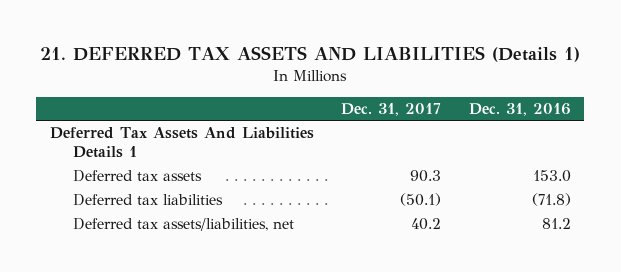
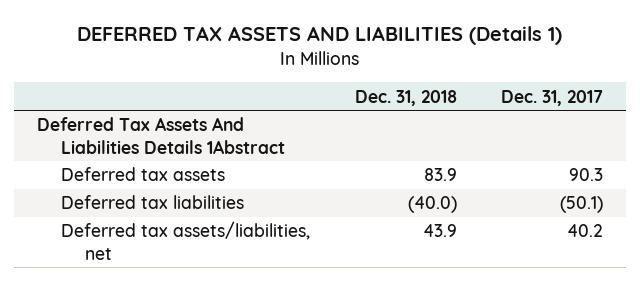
- 21. DEFERRED TAX ASSETS AND LIABILITIES (Details 1)
+ DEFERRED TAX ASSETS AND LIABILITIES (Details 1)
- | Dec. 31, 2017 | Dec. 31, 2016
+ | Dec. 31, 2018 | Dec. 31, 2017
- Deferred Tax Assets And Liabilities Details 1
+ Deferred Tax Assets And Liabilities Details 1Abstract

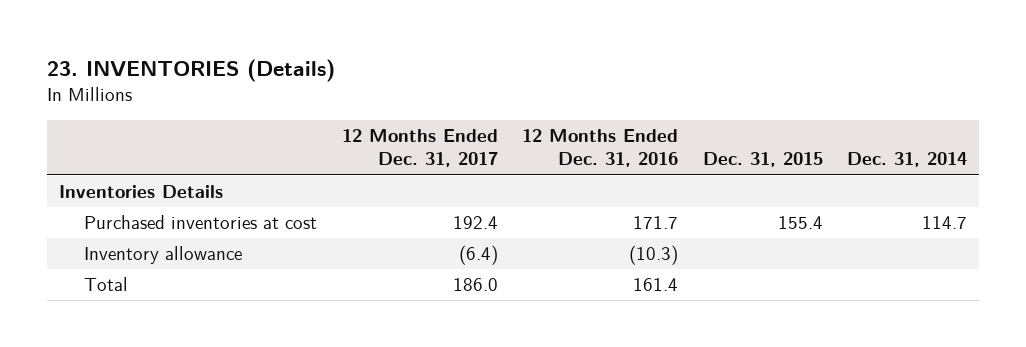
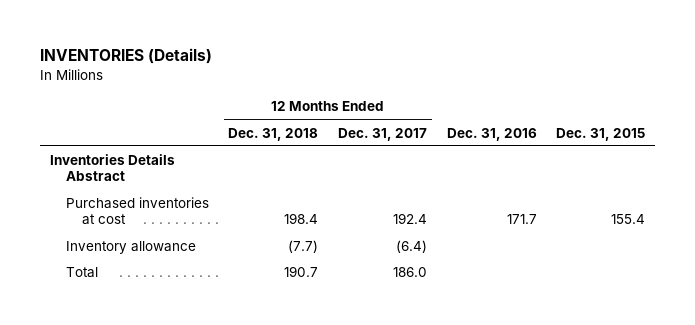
- 23. INVENTORIES (Details)
+ INVENTORIES (Details)
- | 12 Months Ended Dec. 31, 2017 | 12 Months Ended Dec. 31, 2016 | Dec. 31, 2015 | Dec. 31, 2014
+ | 12 Months Ended Dec. 31, 2018 | 12 Months Ended Dec. 31, 2017 | Dec. 31, 2016 | Dec. 31, 2015
- Inventories Details
+ Inventories Details Abstract

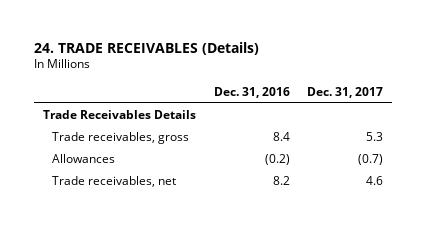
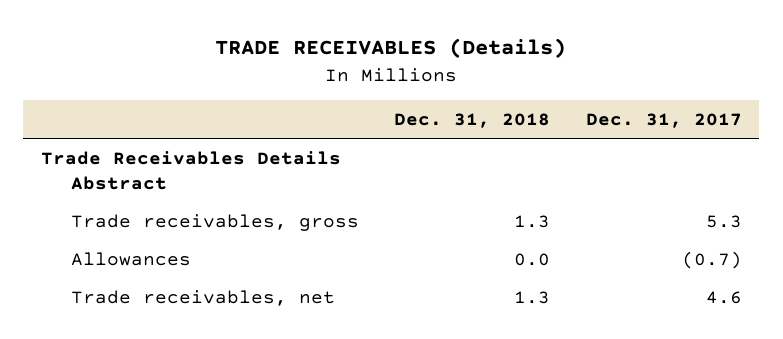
- 24. TRADE RECEIVABLES (Details)
+ TRADE RECEIVABLES (Details)
- | Dec. 31, 2016 | Dec. 31, 2017
+ | Dec. 31, 2018 | Dec. 31, 2017
- Trade Receivables Details
+ Trade Receivables Details Abstract

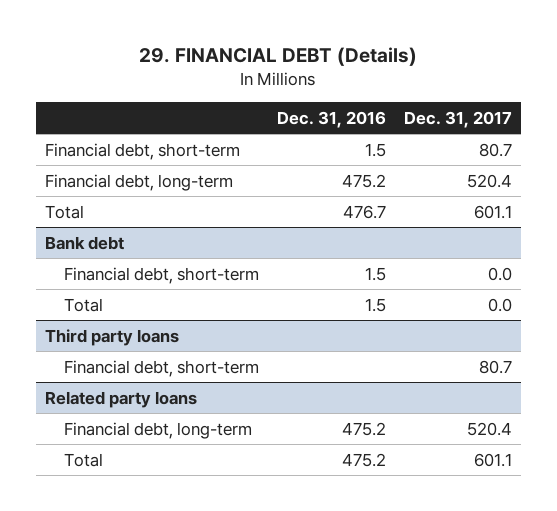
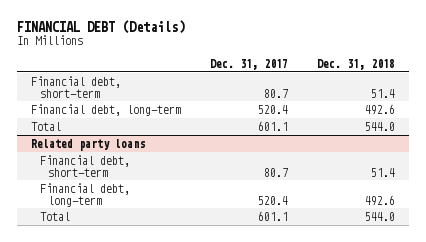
- 29. FINANCIAL DEBT (Details)
+ FINANCIAL DEBT (Details)
- | Dec. 31, 2016 | Dec. 31, 2017
+ | Dec. 31, 2017 | Dec. 31, 2018
- Bank debt
- Financial debt, short-term | 1.5 | 0.0
- Total | 1.5 | 0.0
- Third party loans
- Financial debt, short-term | | 80.7
@ Related party loans
+ Financial debt, short-term | 80.7 | 51.4

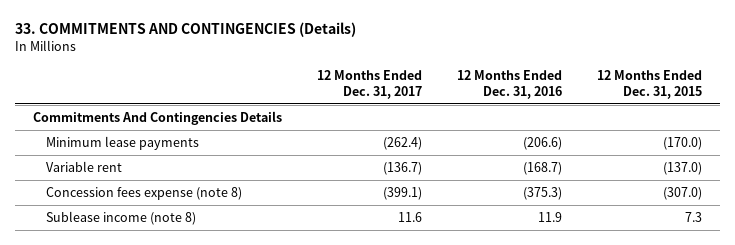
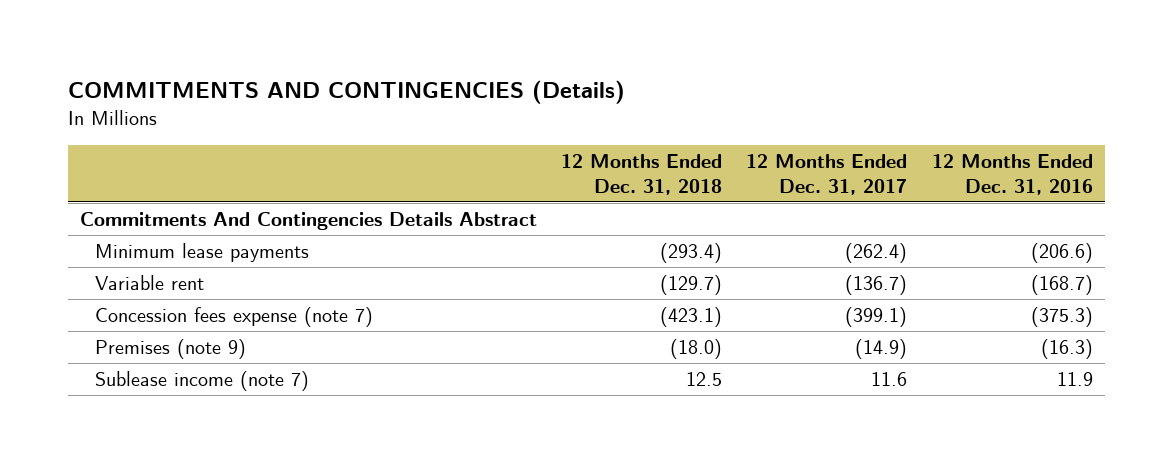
- 33. COMMITMENTS AND CONTINGENCIES (Details)
+ COMMITMENTS AND CONTINGENCIES (Details)
- | 12 Months Ended Dec. 31, 2017 | 12 Months Ended Dec. 31, 2016 | 12 Months Ended Dec. 31, 2015
+ | 12 Months Ended Dec. 31, 2018 | 12 Months Ended Dec. 31, 2017 | 12 Months Ended Dec. 31, 2016
- Commitments And Contingencies Details
+ Commitments And Contingencies Details Abstract
- Concession fees expense (note 8) | (399.1) | (375.3) | (307.0)
- Sublease income (note 8) | 11.6 | 11.9 | 7.3
+ Concession fees expense (note 7) | (423.1) | (399.1) | (375.3)
+ Premises (note 9) | (18.0) | (14.9) | (16.3)
+ Sublease income (note 7) | 12.5 | 11.6 | 11.9

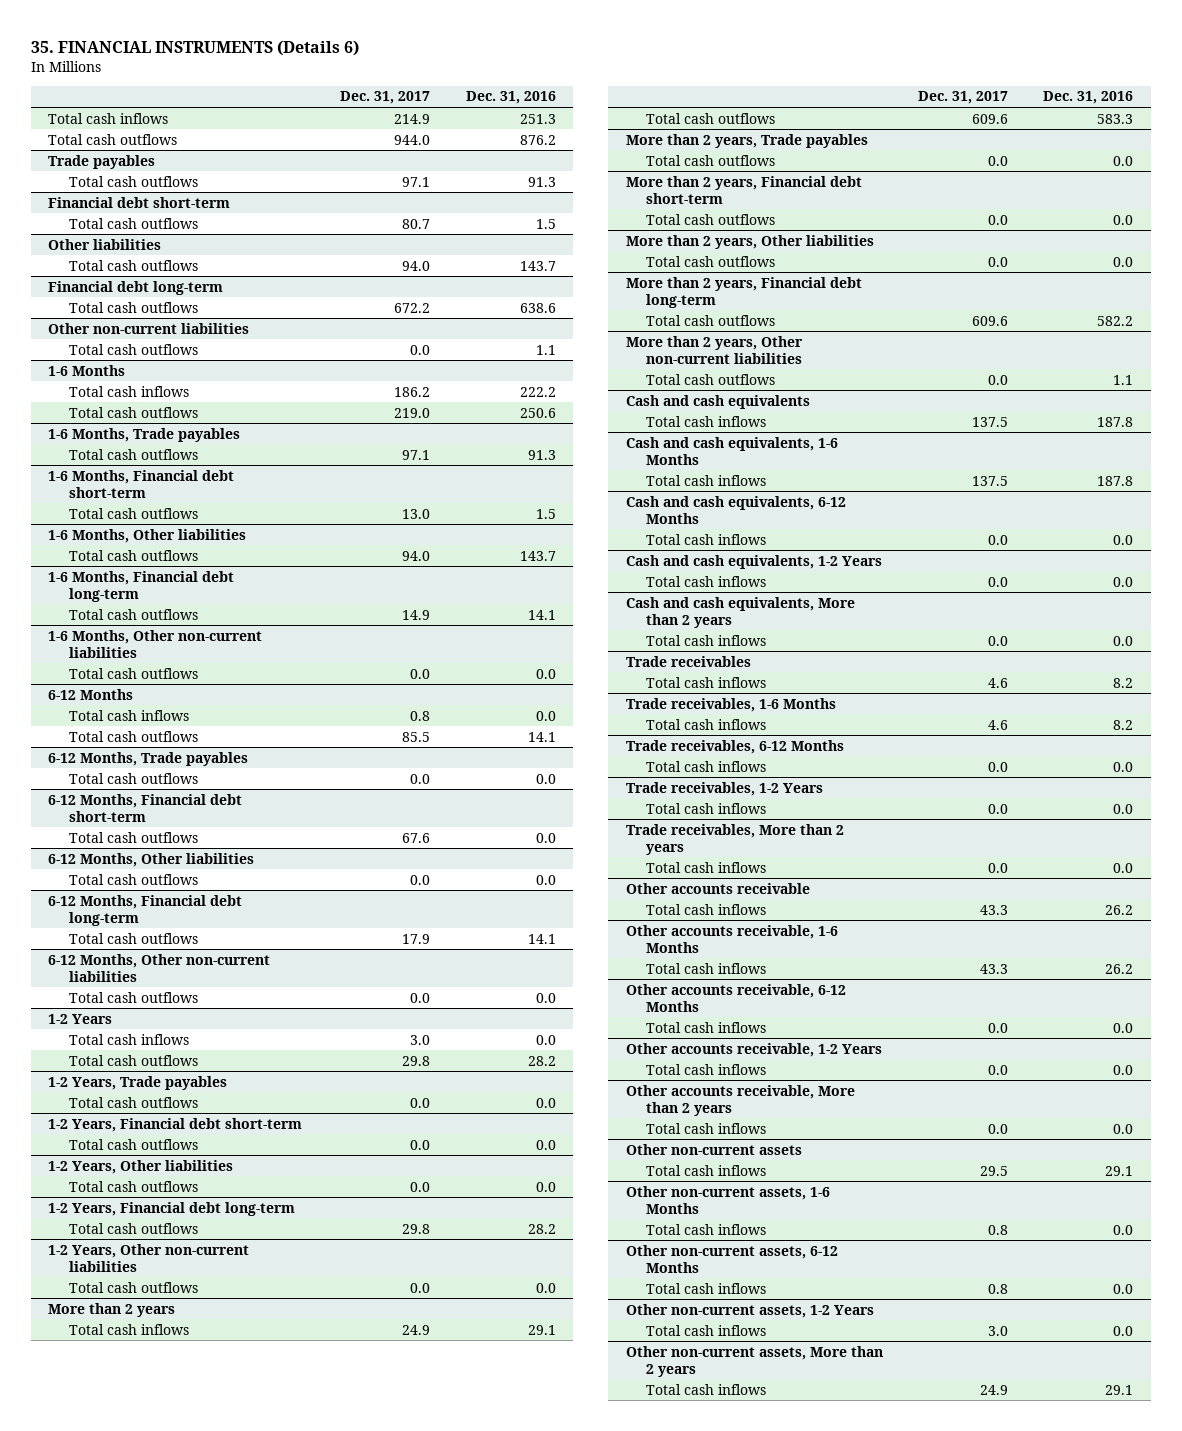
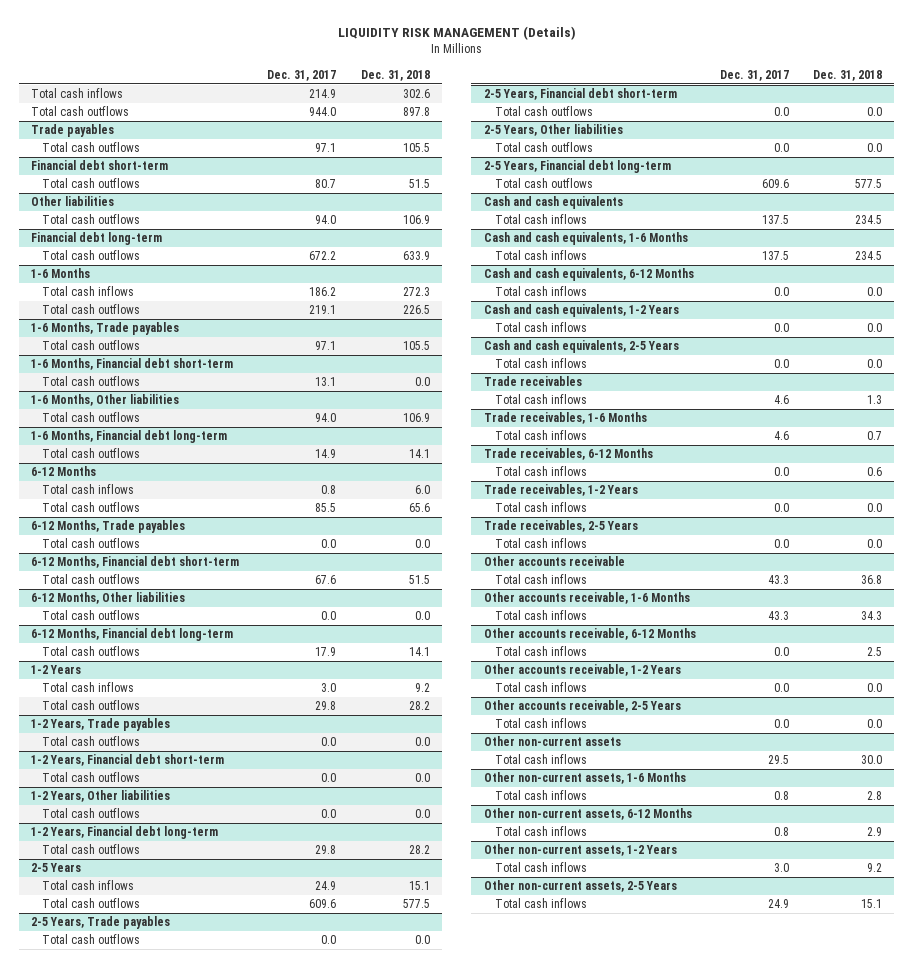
- 35. FINANCIAL INSTRUMENTS (Details 6)
+ LIQUIDITY RISK MANAGEMENT (Details)
- | Dec. 31, 2017 | Dec. 31, 2016
+ | Dec. 31, 2017 | Dec. 31, 2018
- Other non-current liabilities
- Total cash outflows | 0.0 | 1.1
@ 1-6 Months
- Total cash outflows | 219.0 | 250.6
+ Total cash outflows | 219.1 | 226.5
@ 1-6 Months, Financial debt short-term
- Total cash outflows | 13.0 | 1.5
+ Total cash outflows | 13.1 | 0.0
- 1-6 Months, Other non-current liabilities
- Total cash outflows | 0.0 | 0.0
- 6-12 Months, Other non-current liabilities
- Total cash outflows | 0.0 | 0.0
- 1-2 Years, Other non-current liabilities
- Total cash outflows | 0.0 | 0.0
- More than 2 years
+ 2-5 Years
- More than 2 years, Trade payables
+ 2-5 Years, Trade payables
- More than 2 years, Financial debt short-term
+ 2-5 Years, Financial debt short-term
- More than 2 years, Other liabilities
+ 2-5 Years, Other liabilities
- More than 2 years, Financial debt long-term
+ 2-5 Years, Financial debt long-term
- More than 2 years, Other non-current liabilities
- Total cash outflows | 0.0 | 1.1
- Cash and cash equivalents, More than 2 years
+ Cash and cash equivalents, 2-5 Years
- Trade receivables, More than 2 years
+ Trade receivables, 2-5 Years
- Other accounts receivable, More than 2 years
+ Other accounts receivable, 2-5 Years
- Other non-current assets, More than 2 years
+ Other non-current assets, 2-5 Years

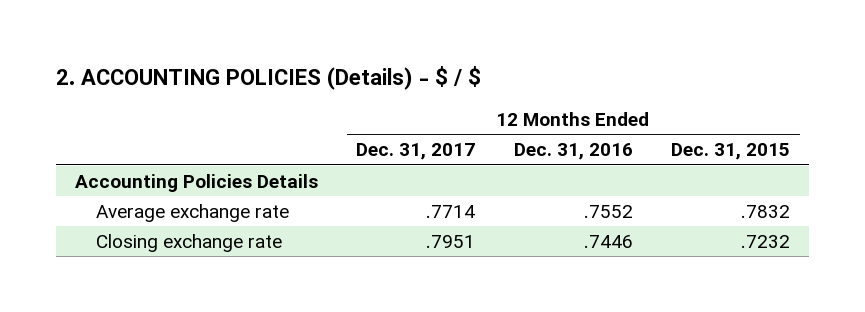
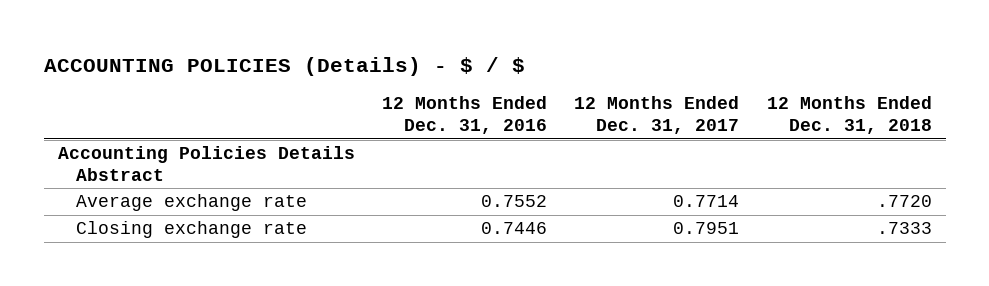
- 2. ACCOUNTING POLICIES (Details) - $ / $
+ ACCOUNTING POLICIES (Details) - $ / $
- | 12 Months Ended Dec. 31, 2017 | 12 Months Ended Dec. 31, 2016 | 12 Months Ended Dec. 31, 2015
+ | 12 Months Ended Dec. 31, 2016 | 12 Months Ended Dec. 31, 2017 | 12 Months Ended Dec. 31, 2018
- Accounting Policies Details
- Average exchange rate | .7714 | .7552 | .7832
- Closing exchange rate | .7951 | .7446 | .7232
+ Accounting Policies Details Abstract
+ Average exchange rate | 0.7552 | 0.7714 | .7720
+ Closing exchange rate | 0.7446 | 0.7951 | .7333

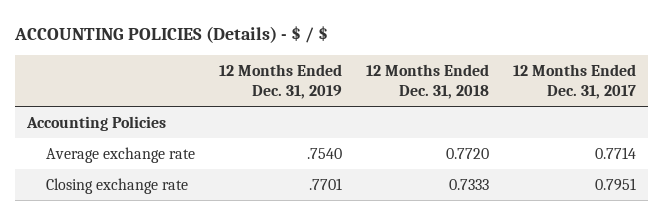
- | 12 Months Ended Dec. 31, 2016 | 12 Months Ended Dec. 31, 2017 | 12 Months Ended Dec. 31, 2018
+ | 12 Months Ended Dec. 31, 2019 | 12 Months Ended Dec. 31, 2018 | 12 Months Ended Dec. 31, 2017
- Accounting Policies Details Abstract
- Average exchange rate | 0.7552 | 0.7714 | .7720
- Closing exchange rate | 0.7446 | 0.7951 | .7333
+ Accounting Policies
+ Average exchange rate | .7540 | 0.7720 | 0.7714
+ Closing exchange rate | .7701 | 0.7333 | 0.7951

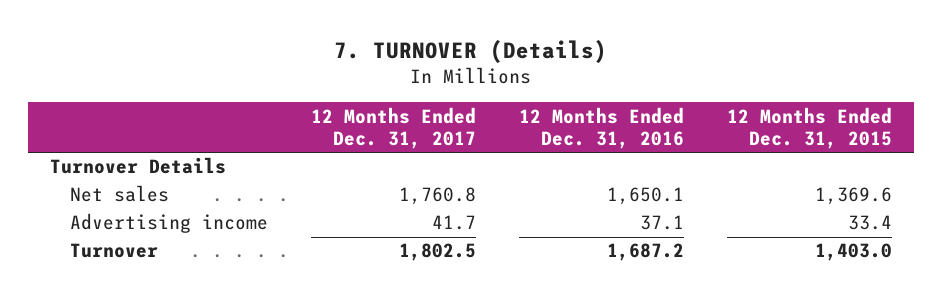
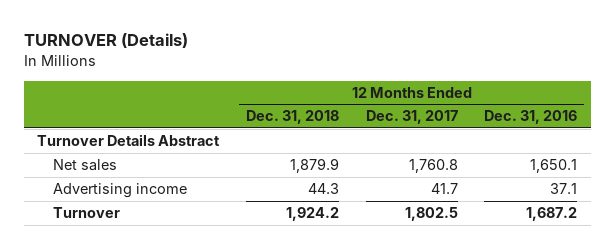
- 7. TURNOVER (Details)
+ TURNOVER (Details)
- | 12 Months Ended Dec. 31, 2017 | 12 Months Ended Dec. 31, 2016 | 12 Months Ended Dec. 31, 2015
+ | 12 Months Ended Dec. 31, 2018 | 12 Months Ended Dec. 31, 2017 | 12 Months Ended Dec. 31, 2016
- Turnover Details
+ Turnover Details Abstract

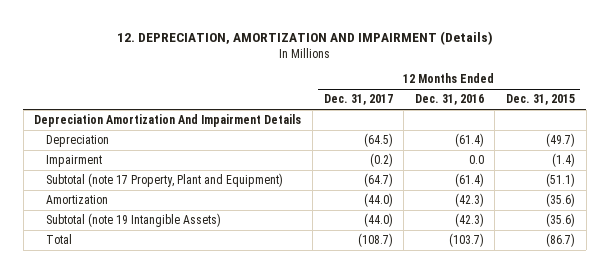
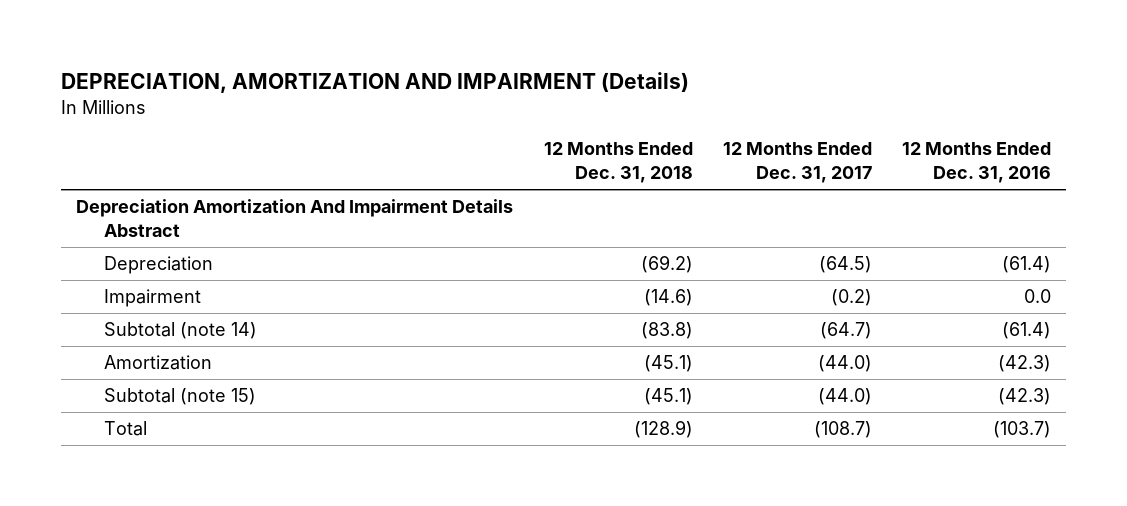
- 12. DEPRECIATION, AMORTIZATION AND IMPAIRMENT (Details)
+ DEPRECIATION, AMORTIZATION AND IMPAIRMENT (Details)
- | 12 Months Ended Dec. 31, 2017 | 12 Months Ended Dec. 31, 2016 | 12 Months Ended Dec. 31, 2015
+ | 12 Months Ended Dec. 31, 2018 | 12 Months Ended Dec. 31, 2017 | 12 Months Ended Dec. 31, 2016
- Depreciation Amortization And Impairment Details
+ Depreciation Amortization And Impairment Details Abstract
- Subtotal (note 17 Property, Plant and Equipment) | (64.7) | (61.4) | (51.1)
+ Subtotal (note 14) | (83.8) | (64.7) | (61.4)
- Subtotal (note 19 Intangible Assets) | (44.0) | (42.3) | (35.6)
+ Subtotal (note 15) | (45.1) | (44.0) | (42.3)

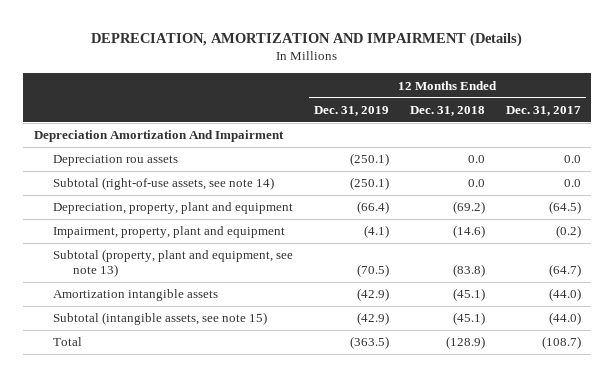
- | 12 Months Ended Dec. 31, 2018 | 12 Months Ended Dec. 31, 2017 | 12 Months Ended Dec. 31, 2016
+ | 12 Months Ended Dec. 31, 2019 | 12 Months Ended Dec. 31, 2018 | 12 Months Ended Dec. 31, 2017
- Depreciation Amortization And Impairment Details Abstract
- Depreciation | (69.2) | (64.5) | (61.4)
- Impairment | (14.6) | (0.2) | 0.0
- Subtotal (note 14) | (83.8) | (64.7) | (61.4)
- Amortization | (45.1) | (44.0) | (42.3)
- Subtotal (note 15) | (45.1) | (44.0) | (42.3)
+ Depreciation Amortization And Impairment
+ Depreciation rou assets | (250.1) | 0.0 | 0.0
+ Subtotal (right-of-use assets, see note 14) | (250.1) | 0.0 | 0.0
+ Depreciation, property, plant and equipment | (66.4) | (69.2) | (64.5)
+ Impairment, property, plant and equipment | (4.1) | (14.6) | (0.2)
+ Subtotal (property, plant and equipment, see note 13) | (70.5) | (83.8) | (64.7)
+ Amortization intangible assets | (42.9) | (45.1) | (44.0)
+ Subtotal (intangible assets, see note 15) | (42.9) | (45.1) | (44.0)

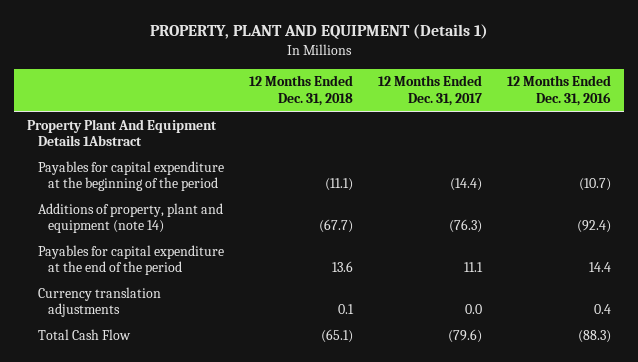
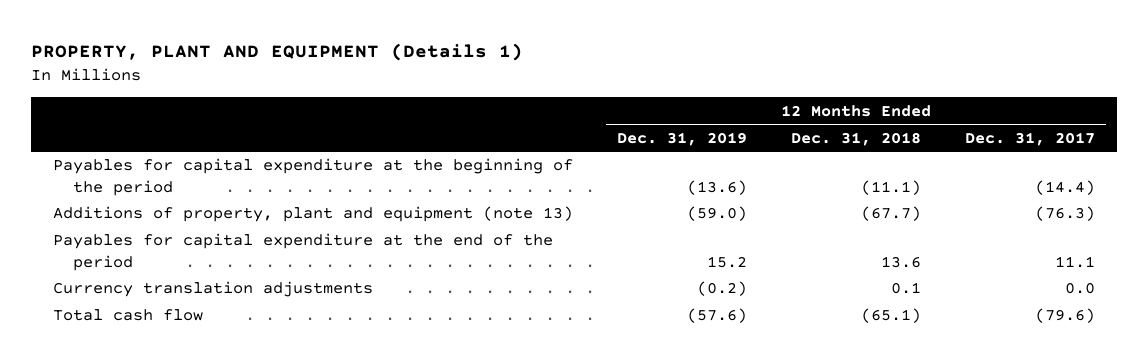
- | 12 Months Ended Dec. 31, 2018 | 12 Months Ended Dec. 31, 2017 | 12 Months Ended Dec. 31, 2016
+ | 12 Months Ended Dec. 31, 2019 | 12 Months Ended Dec. 31, 2018 | 12 Months Ended Dec. 31, 2017
- Property Plant And Equipment Details 1Abstract
- Additions of property, plant and equipment (note 14) | (67.7) | (76.3) | (92.4)
+ Additions of property, plant and equipment (note 13) | (59.0) | (67.7) | (76.3)
- Total Cash Flow | (65.1) | (79.6) | (88.3)
+ Total cash flow | (57.6) | (65.1) | (79.6)

